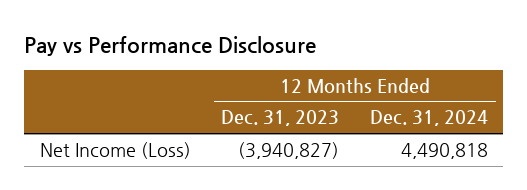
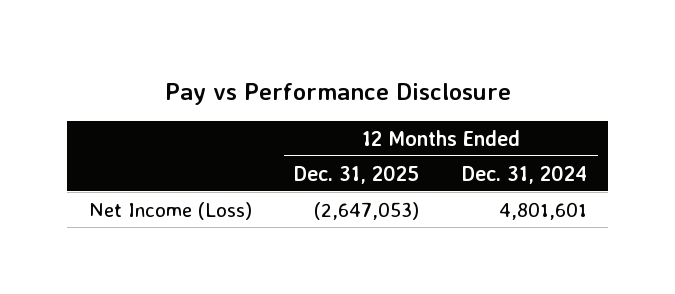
- | 12 Months Ended Dec. 31, 2023 | 12 Months Ended Dec. 31, 2024
+ | 12 Months Ended Dec. 31, 2025 | 12 Months Ended Dec. 31, 2024
- Net Income (Loss) | (3,940,827) | 4,490,818
+ Net Income (Loss) | (2,647,053) | 4,801,601

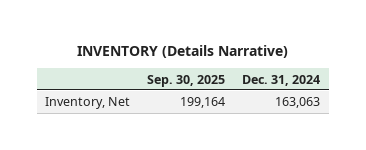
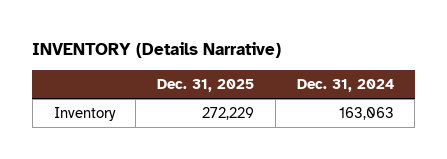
- | Sep. 30, 2025 | Dec. 31, 2024
+ | Dec. 31, 2025 | Dec. 31, 2024
- Inventory, Net | 199,164 | 163,063
+ Inventory | 272,229 | 163,063

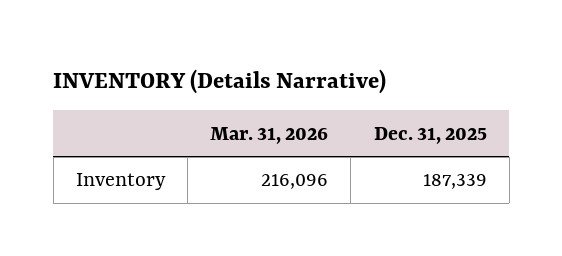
- | Dec. 31, 2025 | Dec. 31, 2024
+ | Mar. 31, 2026 | Dec. 31, 2025
- Inventory | 272,229 | 163,063
+ Inventory | 216,096 | 187,339

